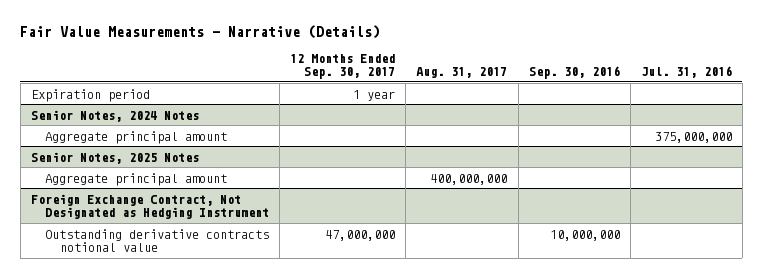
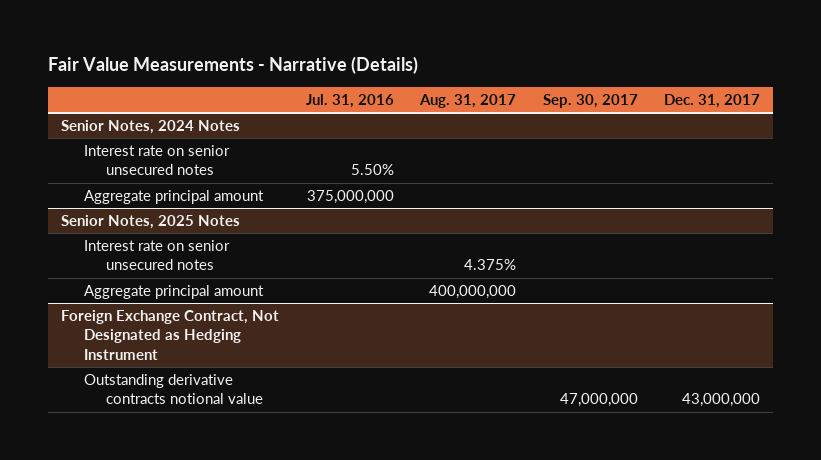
- | 12 Months Ended Sep. 30, 2017 | Aug. 31, 2017 | Sep. 30, 2016 | Jul. 31, 2016
+ | Jul. 31, 2016 | Aug. 31, 2017 | Sep. 30, 2017 | Dec. 31, 2017
- Expiration period | 1 year | | |
@ Senior Notes, 2024 Notes
+ Interest rate on senior unsecured notes | 5.50% | | |
@ Senior Notes, 2025 Notes
+ Interest rate on senior unsecured notes | | 4.375% | |

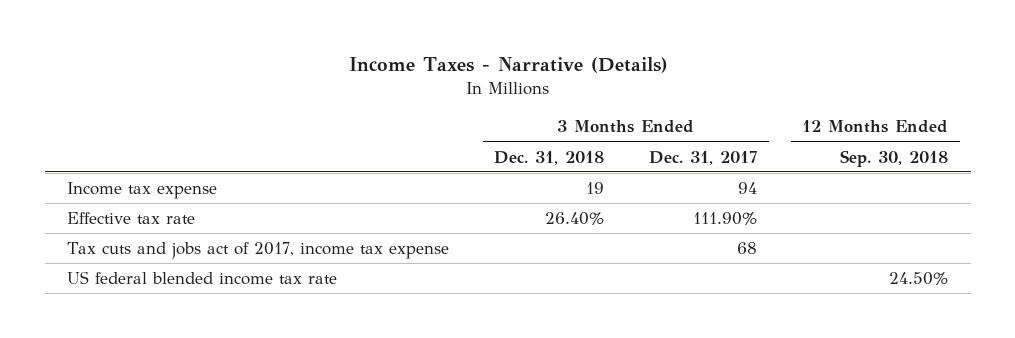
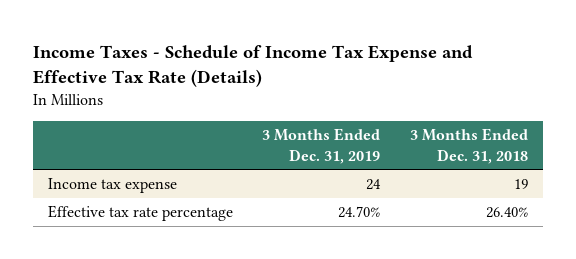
- Income Taxes - Narrative (Details)
+ Income Taxes - Schedule of Income Tax Expense and Effective Tax Rate (Details)
- | 3 Months Ended Dec. 31, 2018 | 3 Months Ended Dec. 31, 2017 | 12 Months Ended Sep. 30, 2018
+ | 3 Months Ended Dec. 31, 2019 | 3 Months Ended Dec. 31, 2018
- Effective tax rate | 26.40% | 111.90% |
- Tax cuts and jobs act of 2017, income tax expense | | 68 |
- US federal blended income tax rate | | | 24.50%
+ Effective tax rate percentage | 24.70% | 26.40%

